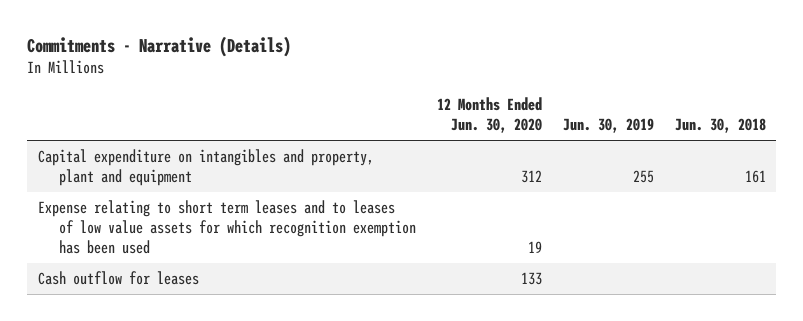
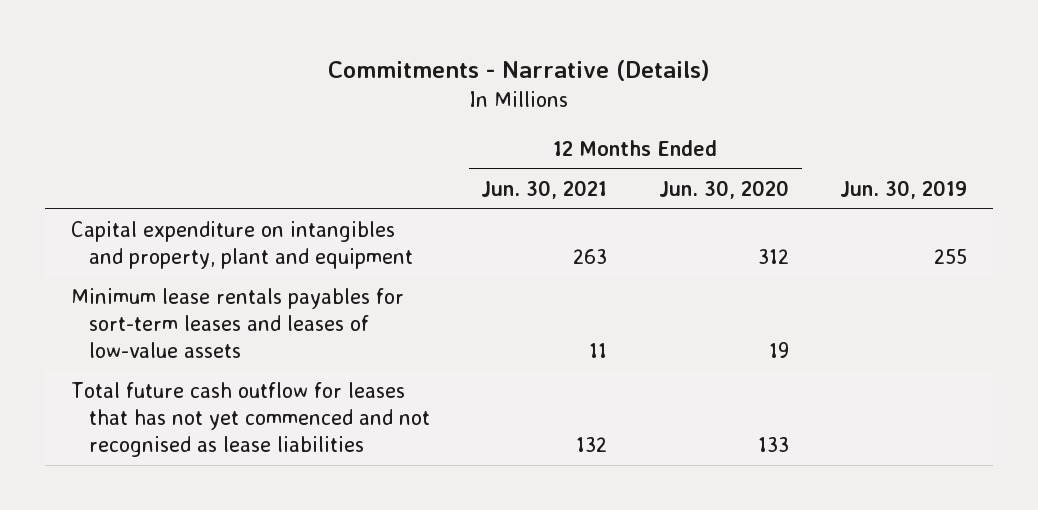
- | 12 Months Ended Jun. 30, 2020 | Jun. 30, 2019 | Jun. 30, 2018
+ | 12 Months Ended Jun. 30, 2021 | 12 Months Ended Jun. 30, 2020 | Jun. 30, 2019
- Expense relating to short term leases and to leases of low value assets for which recognition exemption has been used | 19 | |
- Cash outflow for leases | 133 | |
+ Minimum lease rentals payables for sort-term leases and leases of low-value assets | 11 | 19 |
+ Total future cash outflow for leases that has not yet commenced and not recognised as lease liabilities | 132 | 133 |

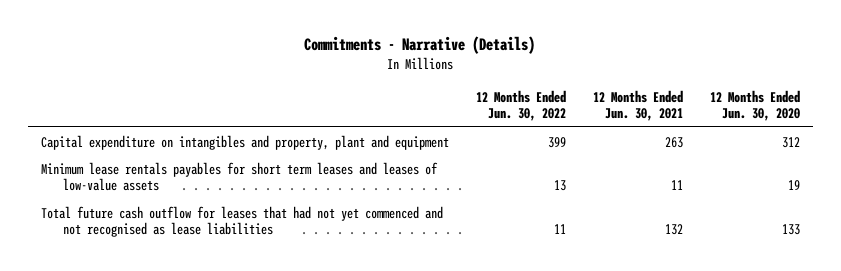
- | 12 Months Ended Jun. 30, 2021 | 12 Months Ended Jun. 30, 2020 | Jun. 30, 2019
+ | 12 Months Ended Jun. 30, 2022 | 12 Months Ended Jun. 30, 2021 | 12 Months Ended Jun. 30, 2020
- Minimum lease rentals payables for sort-term leases and leases of low-value assets | 11 | 19 |
- Total future cash outflow for leases that has not yet commenced and not recognised as lease liabilities | 132 | 133 |
+ Minimum lease rentals payables for short term leases and leases of low-value assets | 13 | 11 | 19
+ Total future cash outflow for leases that had not yet commenced and not recognised as lease liabilities | 11 | 132 | 133

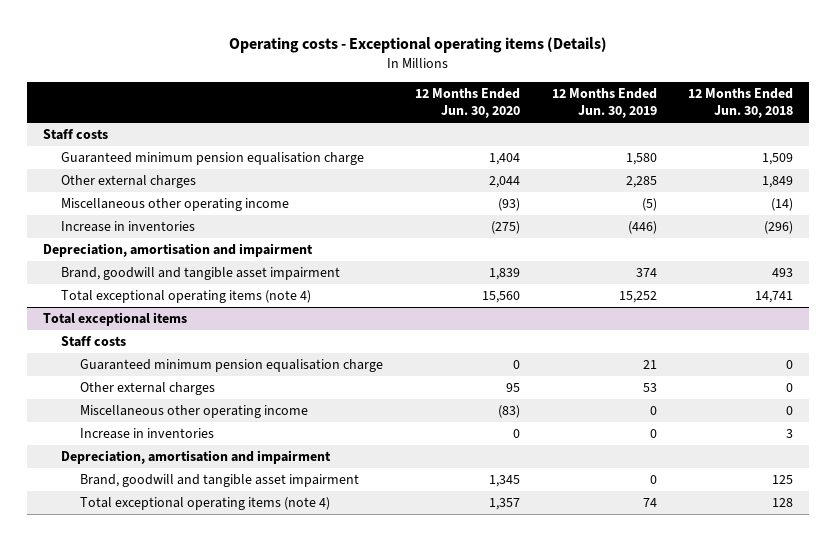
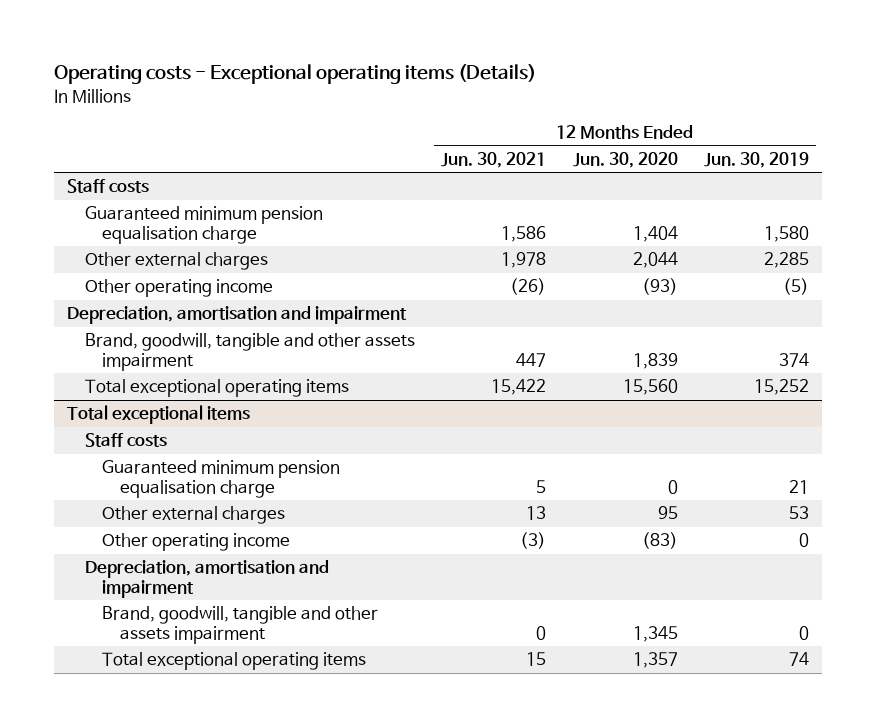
- | 12 Months Ended Jun. 30, 2020 | 12 Months Ended Jun. 30, 2019 | 12 Months Ended Jun. 30, 2018
+ | 12 Months Ended Jun. 30, 2021 | 12 Months Ended Jun. 30, 2020 | 12 Months Ended Jun. 30, 2019
- Miscellaneous other operating income | (93) | (5) | (14)
- Increase in inventories | (275) | (446) | (296)
+ Other operating income | (26) | (93) | (5)
- Brand, goodwill and tangible asset impairment | 1,839 | 374 | 493
- Total exceptional operating items (note 4) | 15,560 | 15,252 | 14,741
+ Brand, goodwill, tangible and other assets impairment | 447 | 1,839 | 374
+ Total exceptional operating items | 15,422 | 15,560 | 15,252
@ Total exceptional items
- Miscellaneous other operating income | (83) | 0 | 0
- Increase in inventories | 0 | 0 | 3
+ Other operating income | (3) | (83) | 0
- Brand, goodwill and tangible asset impairment | 1,345 | 0 | 125
- Total exceptional operating items (note 4) | 1,357 | 74 | 128
+ Brand, goodwill, tangible and other assets impairment | 0 | 1,345 | 0
+ Total exceptional operating items | 15 | 1,357 | 74

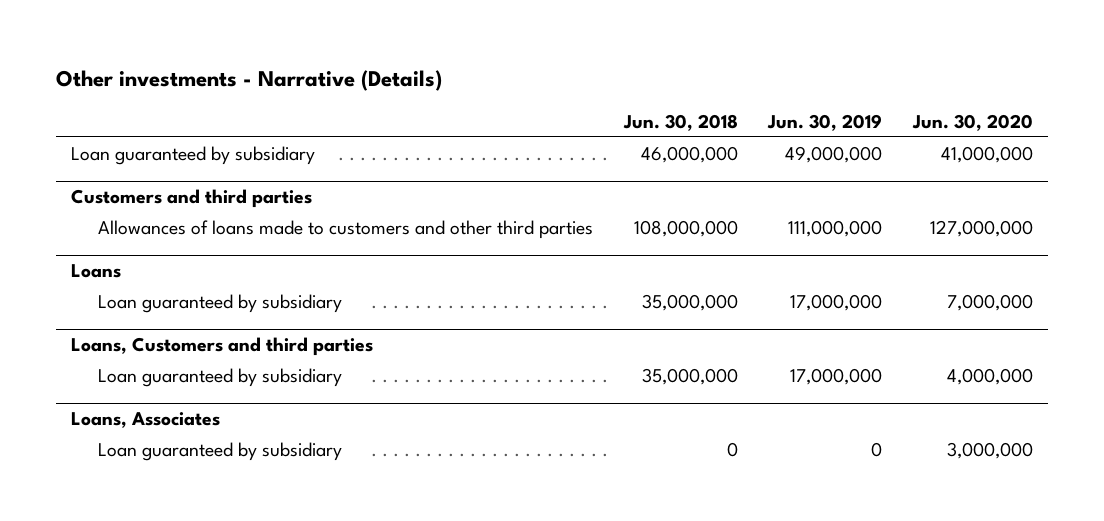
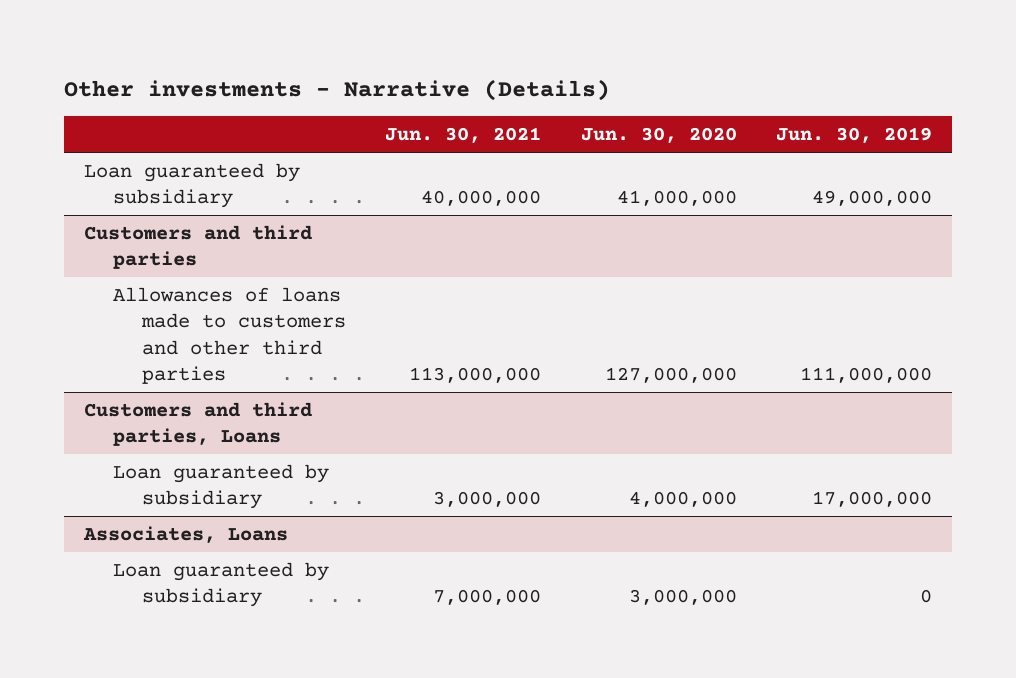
- | Jun. 30, 2018 | Jun. 30, 2019 | Jun. 30, 2020
+ | Jun. 30, 2021 | Jun. 30, 2020 | Jun. 30, 2019
- Loans
- Loan guaranteed by subsidiary | 35,000,000 | 17,000,000 | 7,000,000
- Loans, Customers and third parties
+ Customers and third parties, Loans
- Loans, Associates
+ Associates, Loans

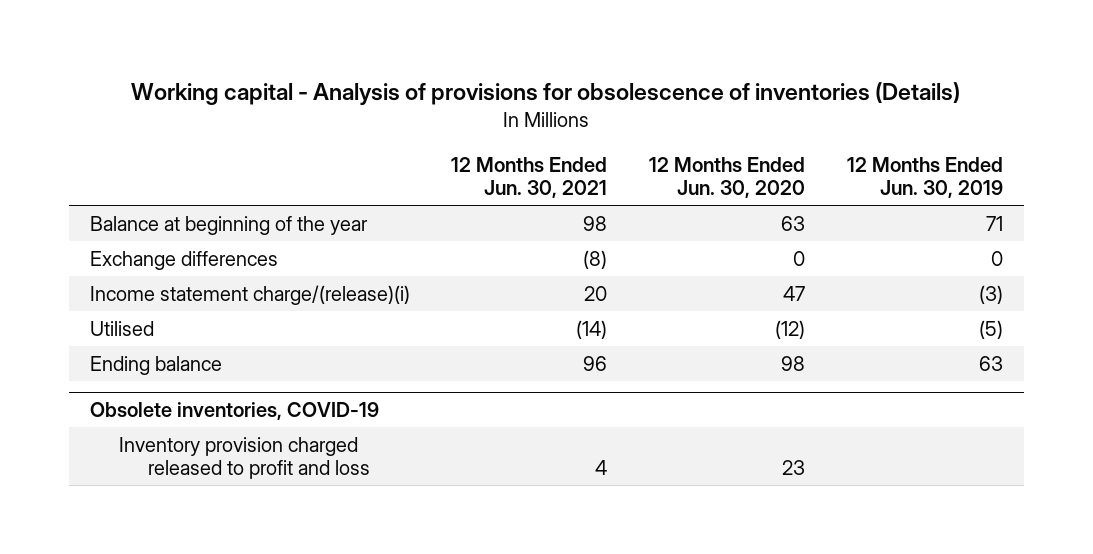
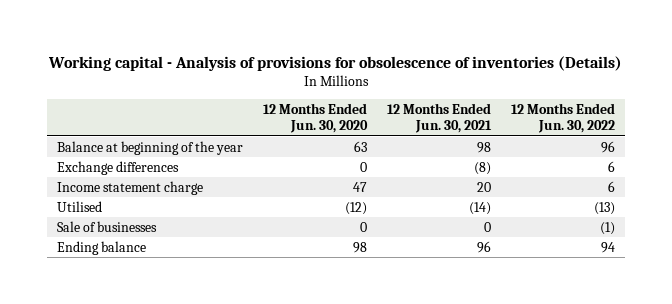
- | 12 Months Ended Jun. 30, 2021 | 12 Months Ended Jun. 30, 2020 | 12 Months Ended Jun. 30, 2019
+ | 12 Months Ended Jun. 30, 2020 | 12 Months Ended Jun. 30, 2021 | 12 Months Ended Jun. 30, 2022
- Income statement charge/(release)(i) | 20 | 47 | (3)
+ Income statement charge | 47 | 20 | 6
+ Sale of businesses | 0 | 0 | (1)
- Obsolete inventories, COVID-19
- Inventory provision charged released to profit and loss | 4 | 23 |

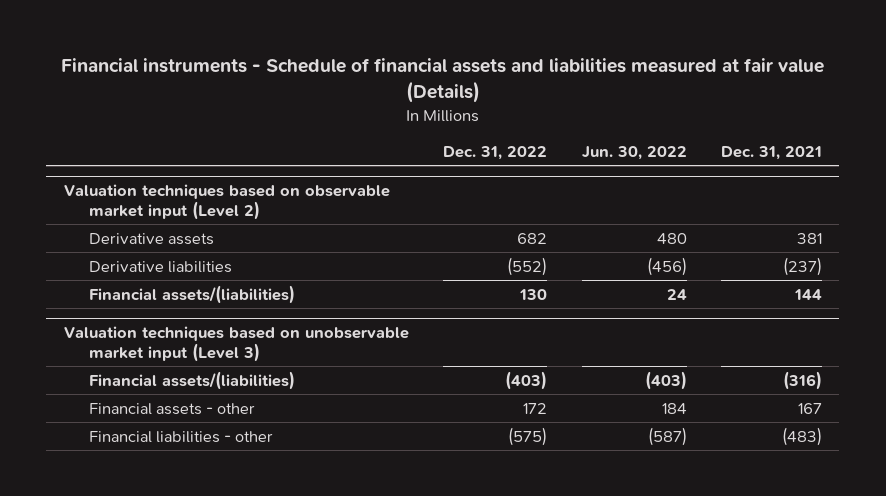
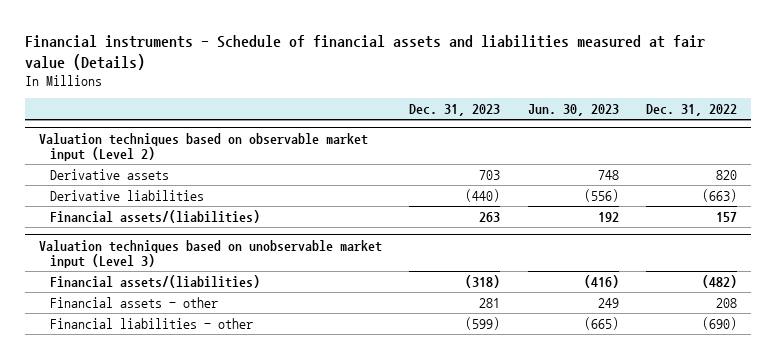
- | Dec. 31, 2022 | Jun. 30, 2022 | Dec. 31, 2021
+ | Dec. 31, 2023 | Jun. 30, 2023 | Dec. 31, 2022
@ Valuation techniques based on observable market input (Level 2)
- Derivative assets | 682 | 480 | 381
- Derivative liabilities | (552) | (456) | (237)
- Financial assets/(liabilities) | 130 | 24 | 144
+ Derivative assets | 703 | 748 | 820
+ Derivative liabilities | (440) | (556) | (663)
+ Financial assets/(liabilities) | 263 | 192 | 157
@ Valuation techniques based on unobservable market input (Level 3)
- Financial assets/(liabilities) | (403) | (403) | (316)
- Financial assets - other | 172 | 184 | 167
- Financial liabilities - other | (575) | (587) | (483)
+ Financial assets/(liabilities) | (318) | (416) | (482)
+ Financial assets - other | 281 | 249 | 208
+ Financial liabilities - other | (599) | (665) | (690)

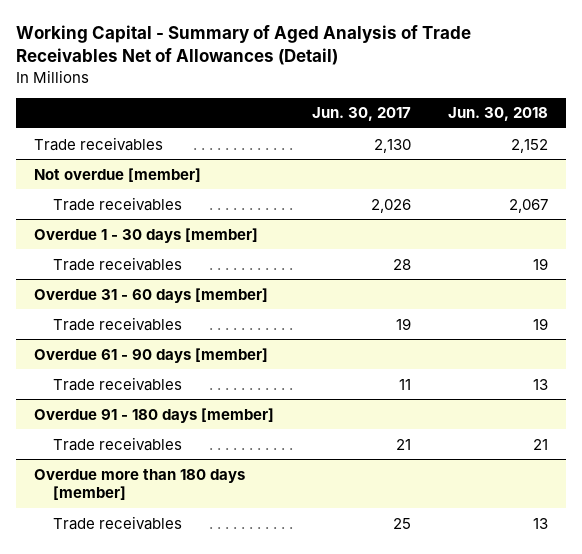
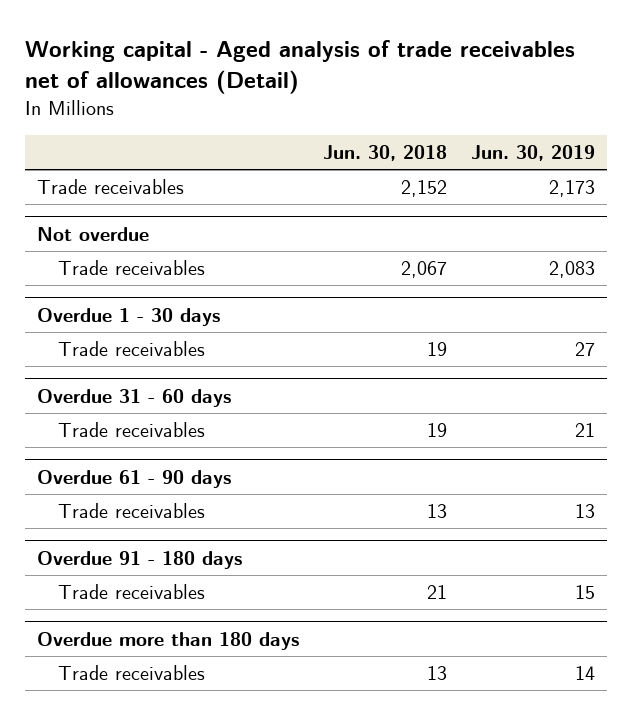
- Working Capital - Summary of Aged Analysis of Trade Receivables Net of Allowances (Detail)
+ Working capital - Aged analysis of trade receivables net of allowances (Detail)
- | Jun. 30, 2017 | Jun. 30, 2018
+ | Jun. 30, 2018 | Jun. 30, 2019
- Not overdue [member]
+ Not overdue
- Overdue 1 - 30 days [member]
+ Overdue 1 - 30 days
- Overdue 31 - 60 days [member]
+ Overdue 31 - 60 days
- Overdue 61 - 90 days [member]
+ Overdue 61 - 90 days
- Overdue 91 - 180 days [member]
+ Overdue 91 - 180 days
- Overdue more than 180 days [member]
+ Overdue more than 180 days

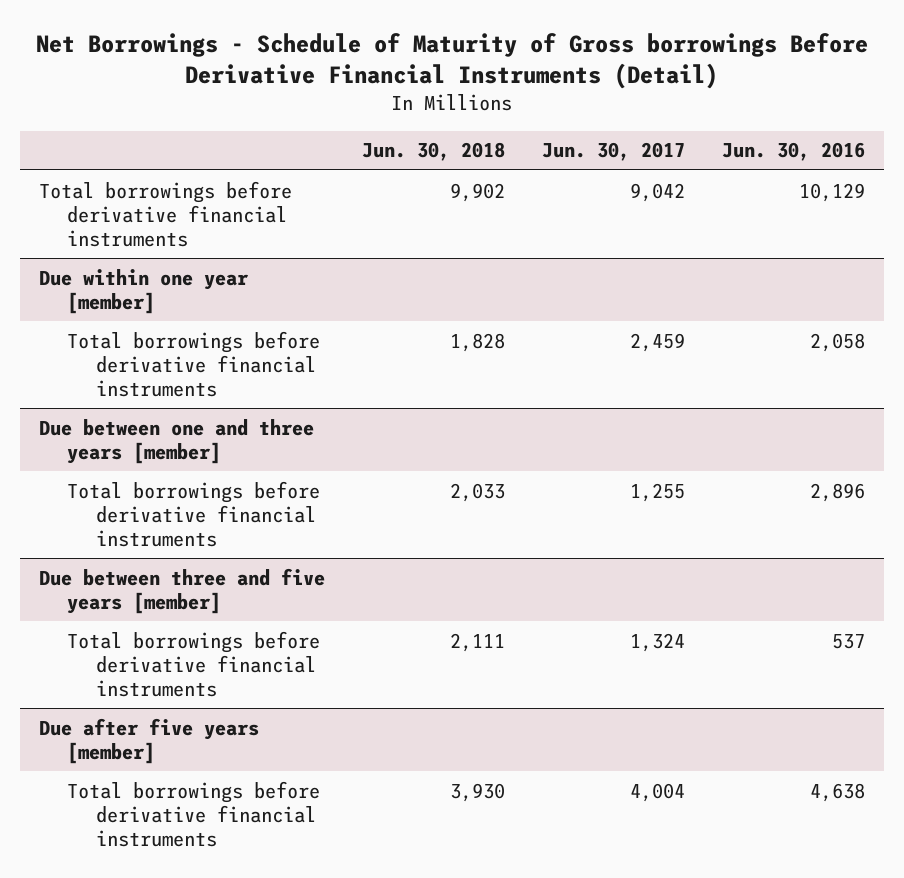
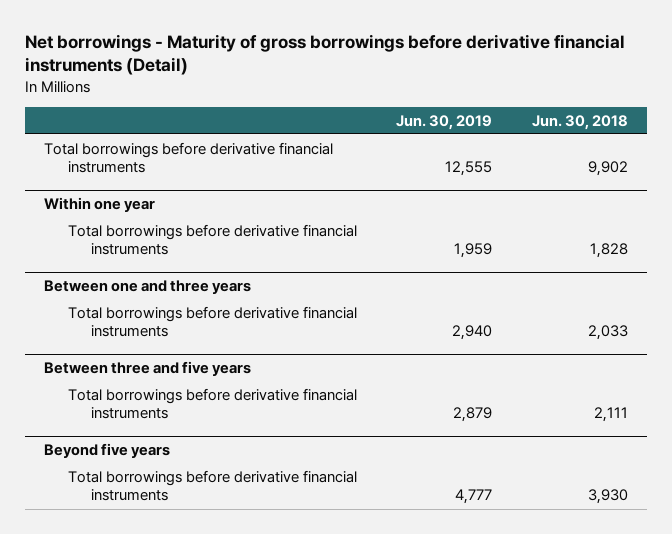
- Net Borrowings - Schedule of Maturity of Gross borrowings Before Derivative Financial Instruments (Detail)
+ Net borrowings - Maturity of gross borrowings before derivative financial instruments (Detail)
- | Jun. 30, 2018 | Jun. 30, 2017 | Jun. 30, 2016
+ | Jun. 30, 2019 | Jun. 30, 2018
- Due within one year [member]
+ Within one year
- Due between one and three years [member]
+ Between one and three years
- Due between three and five years [member]
+ Between three and five years
- Due after five years [member]
+ Beyond five years

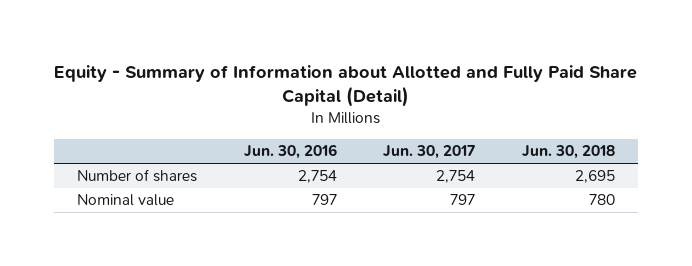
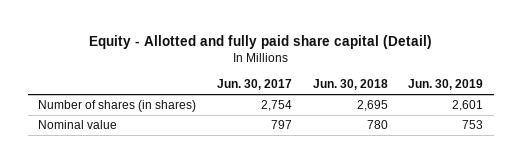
- Equity - Summary of Information about Allotted and Fully Paid Share Capital (Detail)
+ Equity - Allotted and fully paid share capital (Detail)
- | Jun. 30, 2016 | Jun. 30, 2017 | Jun. 30, 2018
+ | Jun. 30, 2017 | Jun. 30, 2018 | Jun. 30, 2019
- Number of shares | 2,754 | 2,754 | 2,695
+ Number of shares (in shares) | 2,754 | 2,695 | 2,601

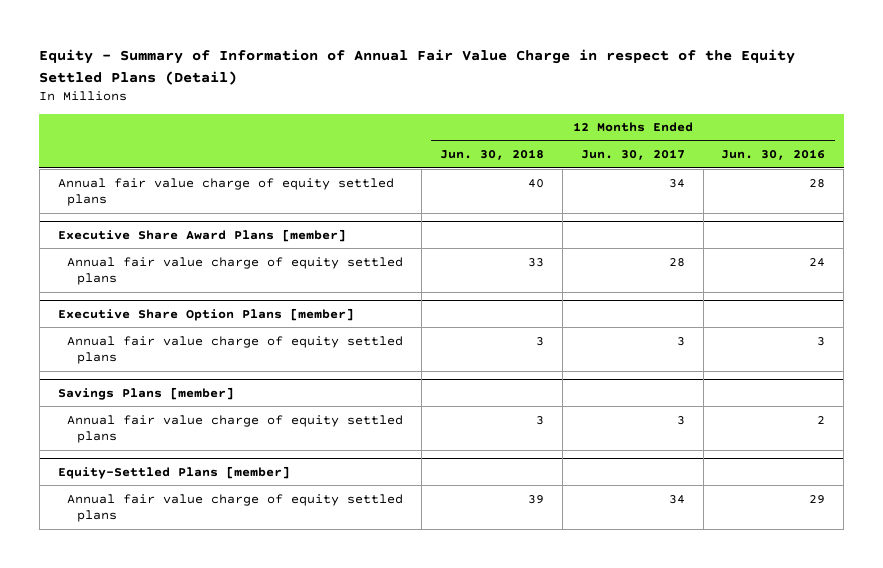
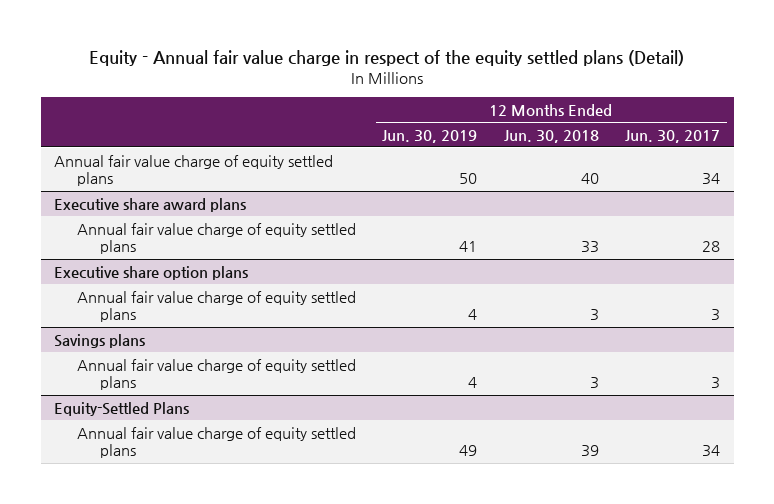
- Equity - Summary of Information of Annual Fair Value Charge in respect of the Equity Settled Plans (Detail)
+ Equity - Annual fair value charge in respect of the equity settled plans (Detail)
- | 12 Months Ended Jun. 30, 2018 | 12 Months Ended Jun. 30, 2017 | 12 Months Ended Jun. 30, 2016
+ | 12 Months Ended Jun. 30, 2019 | 12 Months Ended Jun. 30, 2018 | 12 Months Ended Jun. 30, 2017
- Executive Share Award Plans [member]
+ Executive share award plans
- Executive Share Option Plans [member]
+ Executive share option plans
- Savings Plans [member]
+ Savings plans
- Equity-Settled Plans [member]
+ Equity-Settled Plans

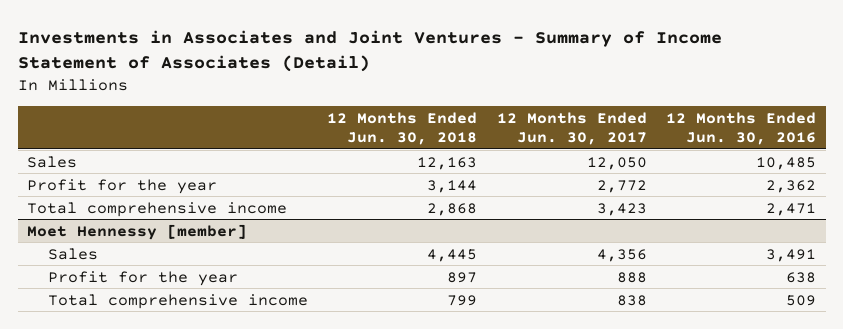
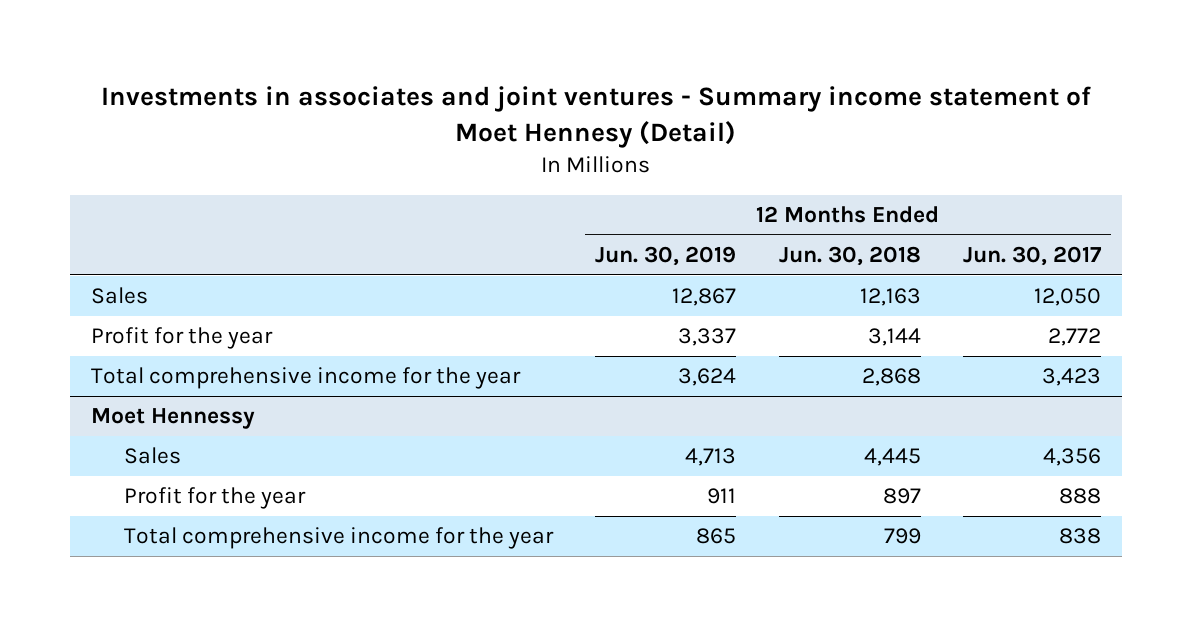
- Investments in Associates and Joint Ventures - Summary of Income Statement of Associates (Detail)
+ Investments in associates and joint ventures - Summary income statement of Moet Hennesy (Detail)
- | 12 Months Ended Jun. 30, 2018 | 12 Months Ended Jun. 30, 2017 | 12 Months Ended Jun. 30, 2016
+ | 12 Months Ended Jun. 30, 2019 | 12 Months Ended Jun. 30, 2018 | 12 Months Ended Jun. 30, 2017
- Total comprehensive income | 2,868 | 3,423 | 2,471
- Moet Hennessy [member]
+ Total comprehensive income for the year | 3,624 | 2,868 | 3,423
+ Moet Hennessy
- Total comprehensive income | 799 | 838 | 509
+ Total comprehensive income for the year | 865 | 799 | 838

